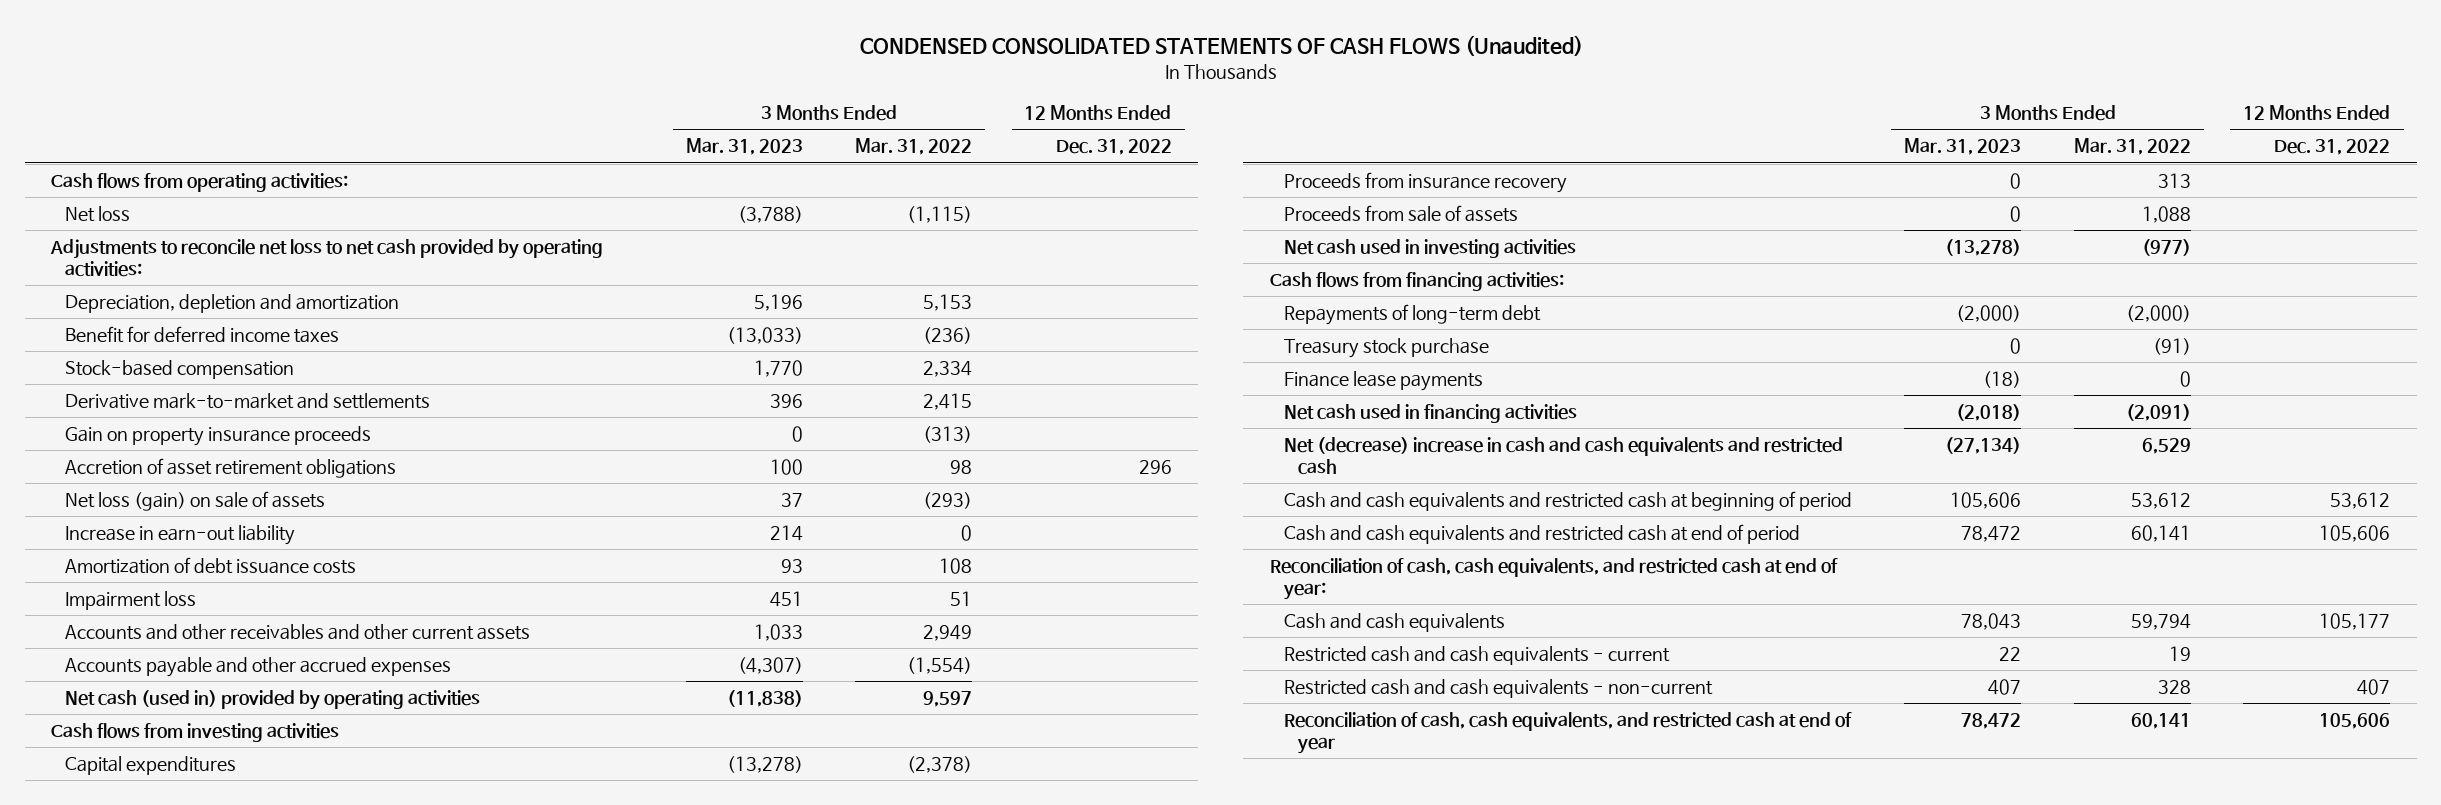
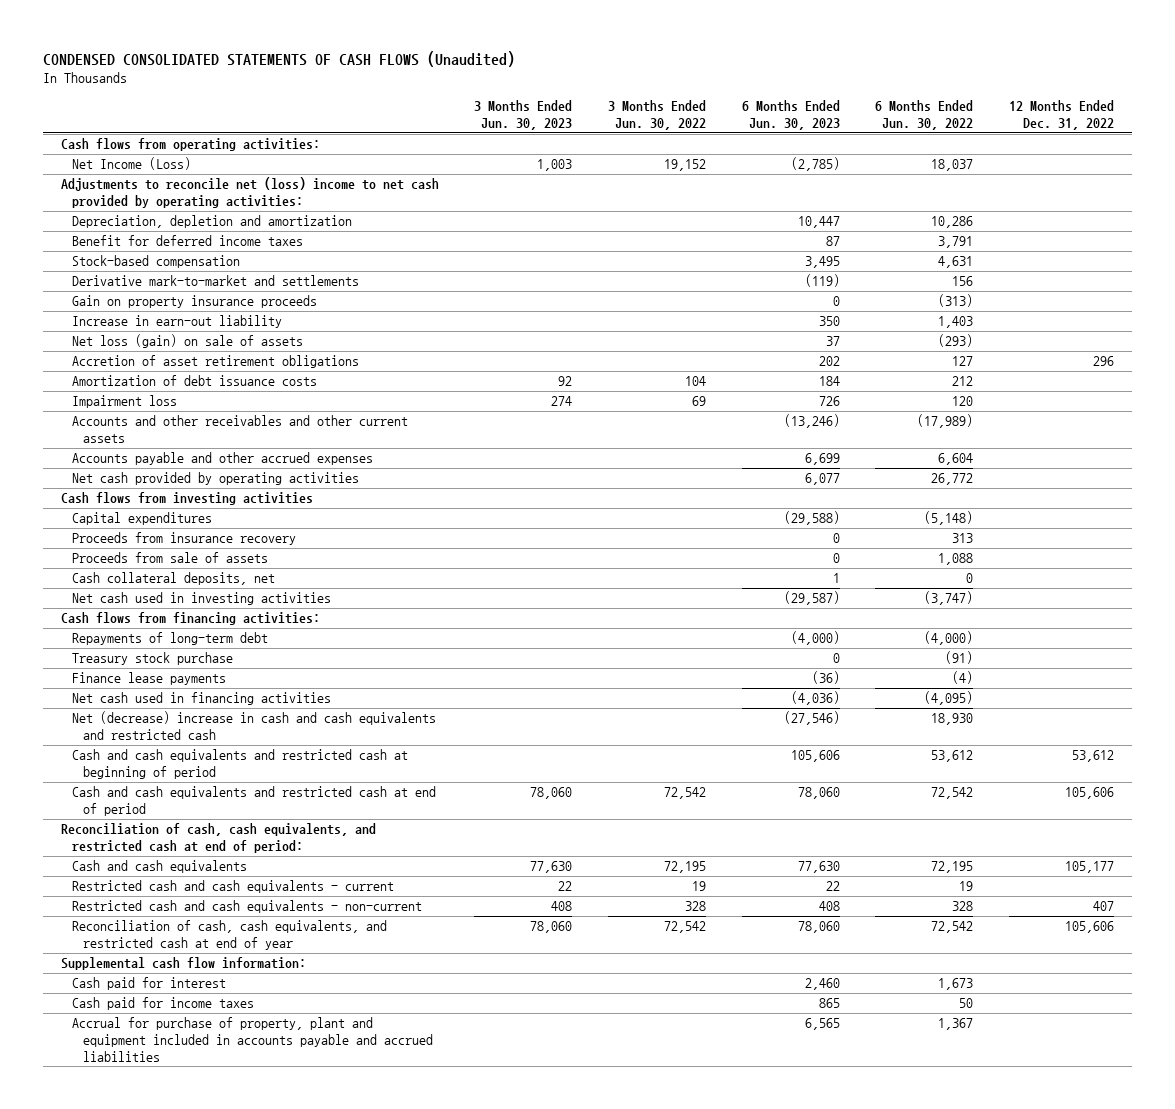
- | 3 Months Ended Mar. 31, 2023 | 3 Months Ended Mar. 31, 2022 | 12 Months Ended Dec. 31, 2022
+ | 3 Months Ended Jun. 30, 2023 | 3 Months Ended Jun. 30, 2022 | 6 Months Ended Jun. 30, 2023 | 6 Months Ended Jun. 30, 2022 | 12 Months Ended Dec. 31, 2022
- Net loss | (3,788) | (1,115) |
- Adjustments to reconcile net loss to net cash provided by operating activities:
+ Net Income (Loss) | 1,003 | 19,152 | (2,785) | 18,037 |
+ Adjustments to reconcile net (loss) income to net cash provided by operating activities:
moved down: Net loss (gain) on sale of assets | | | 37 | (293) |
moved down: Accretion of asset retirement obligations | | | 202 | 127 | 296
- Net cash (used in) provided by operating activities | (11,838) | 9,597 |
+ Net cash provided by operating activities | | | 6,077 | 26,772 |
+ Cash collateral deposits, net | | | 1 | 0 |
- Reconciliation of cash, cash equivalents, and restricted cash at end of year:
+ Reconciliation of cash, cash equivalents, and restricted cash at end of period:
+ Supplemental cash flow information:
+ Cash paid for interest | | | 2,460 | 1,673 |
+ Cash paid for income taxes | | | 865 | 50 |
+ Accrual for purchase of property, plant and equipment included in accounts payable and accrued liabilities | | | 6,565 | 1,367 |

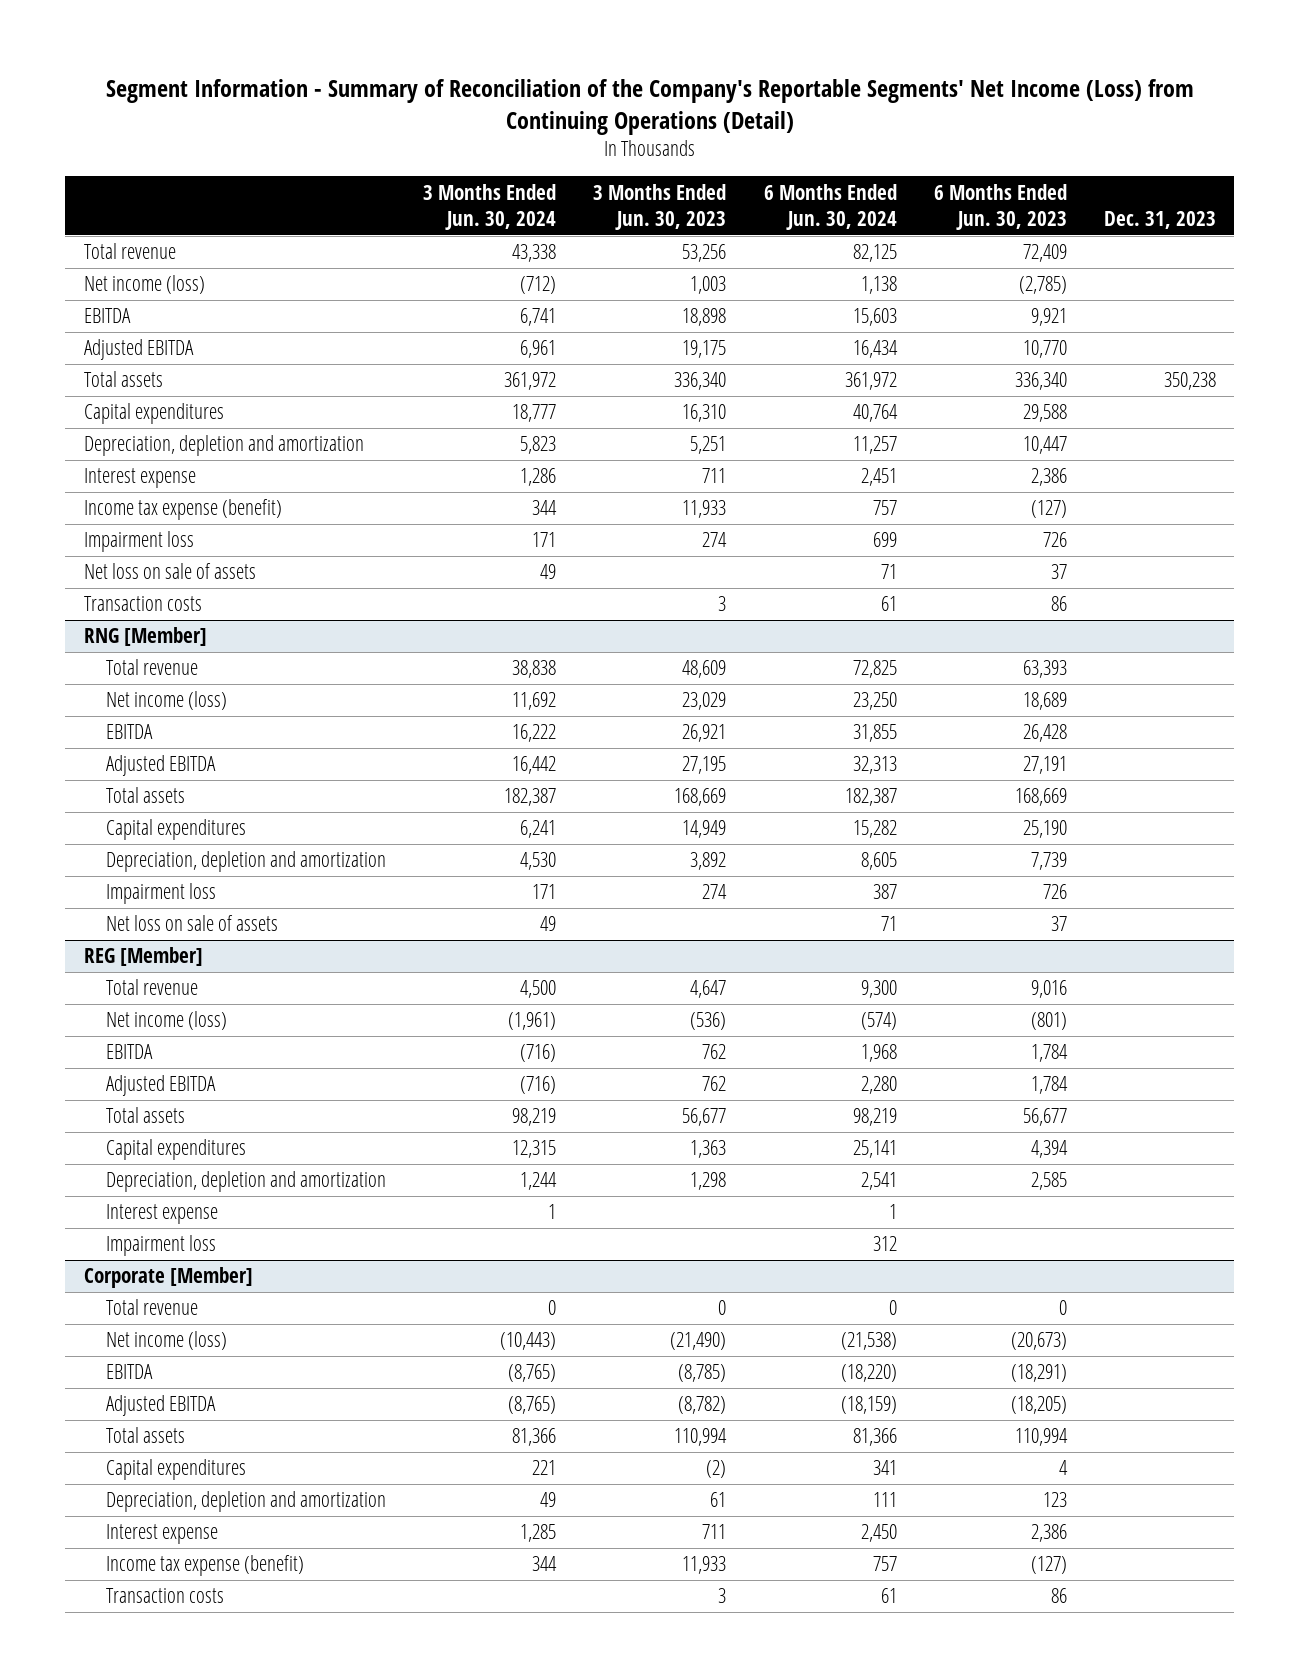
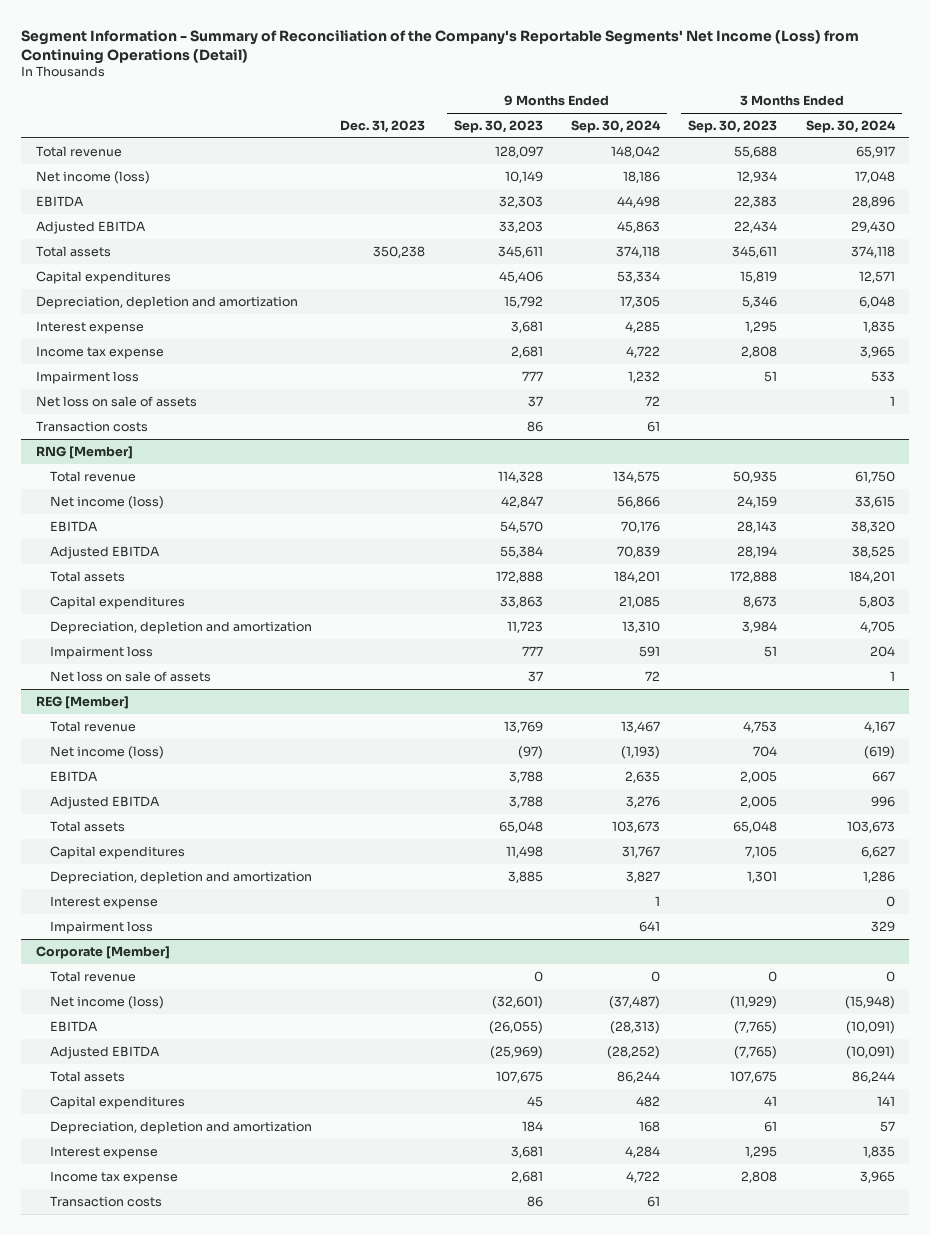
- | 3 Months Ended Jun. 30, 2024 | 3 Months Ended Jun. 30, 2023 | 6 Months Ended Jun. 30, 2024 | 6 Months Ended Jun. 30, 2023 | Dec. 31, 2023
+ | Dec. 31, 2023 | 9 Months Ended Sep. 30, 2023 | 9 Months Ended Sep. 30, 2024 | 3 Months Ended Sep. 30, 2023 | 3 Months Ended Sep. 30, 2024
- Income tax expense (benefit) | 344 | 11,933 | 757 | (127) |
+ Income tax expense | | 2,681 | 4,722 | 2,808 | 3,965
@ Corporate [Member]
- Income tax expense (benefit) | 344 | 11,933 | 757 | (127) |
+ Income tax expense | | 2,681 | 4,722 | 2,808 | 3,965

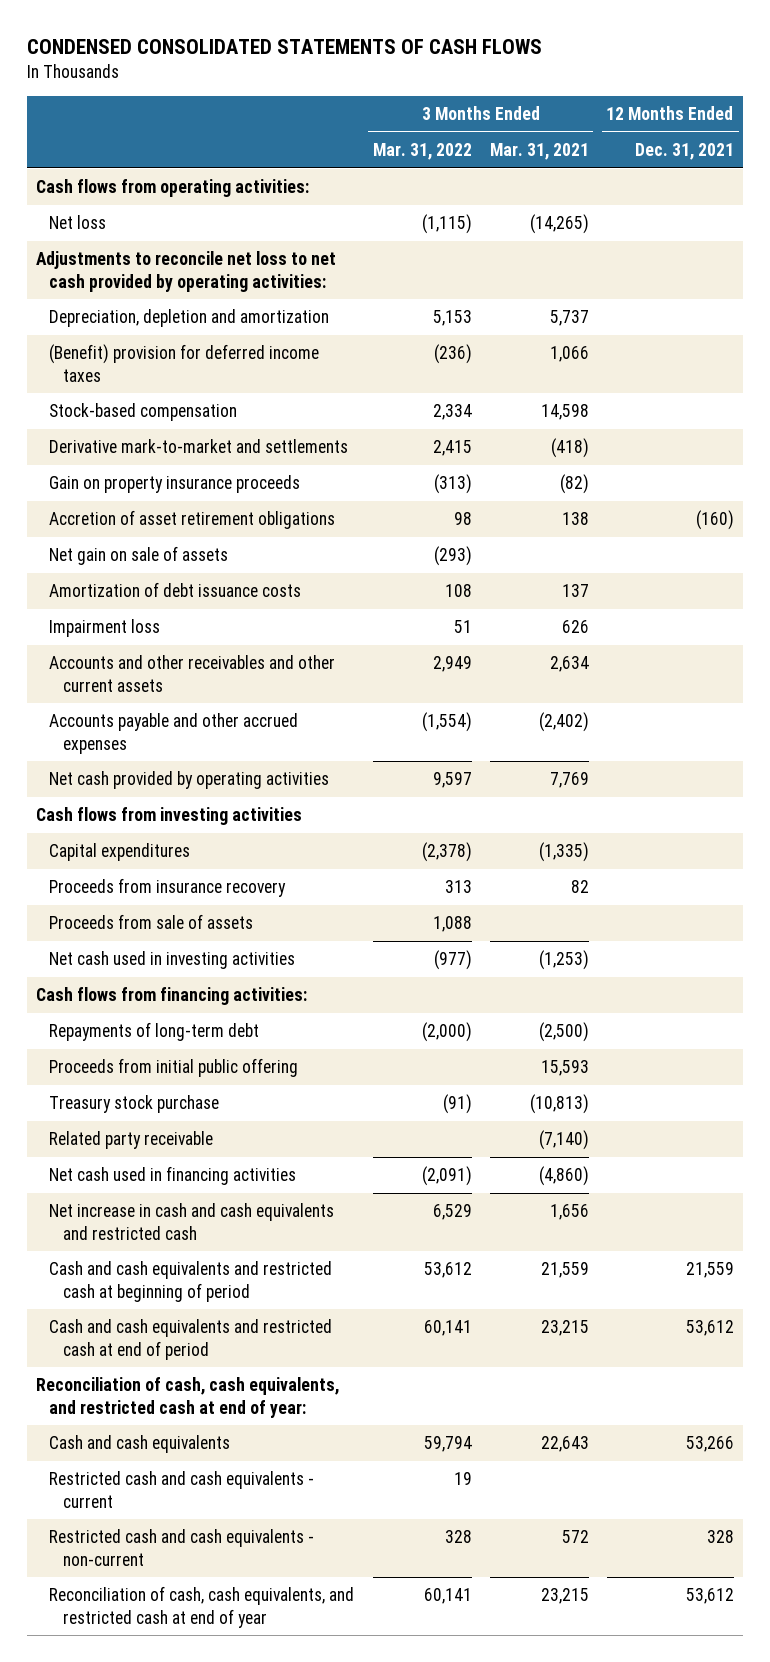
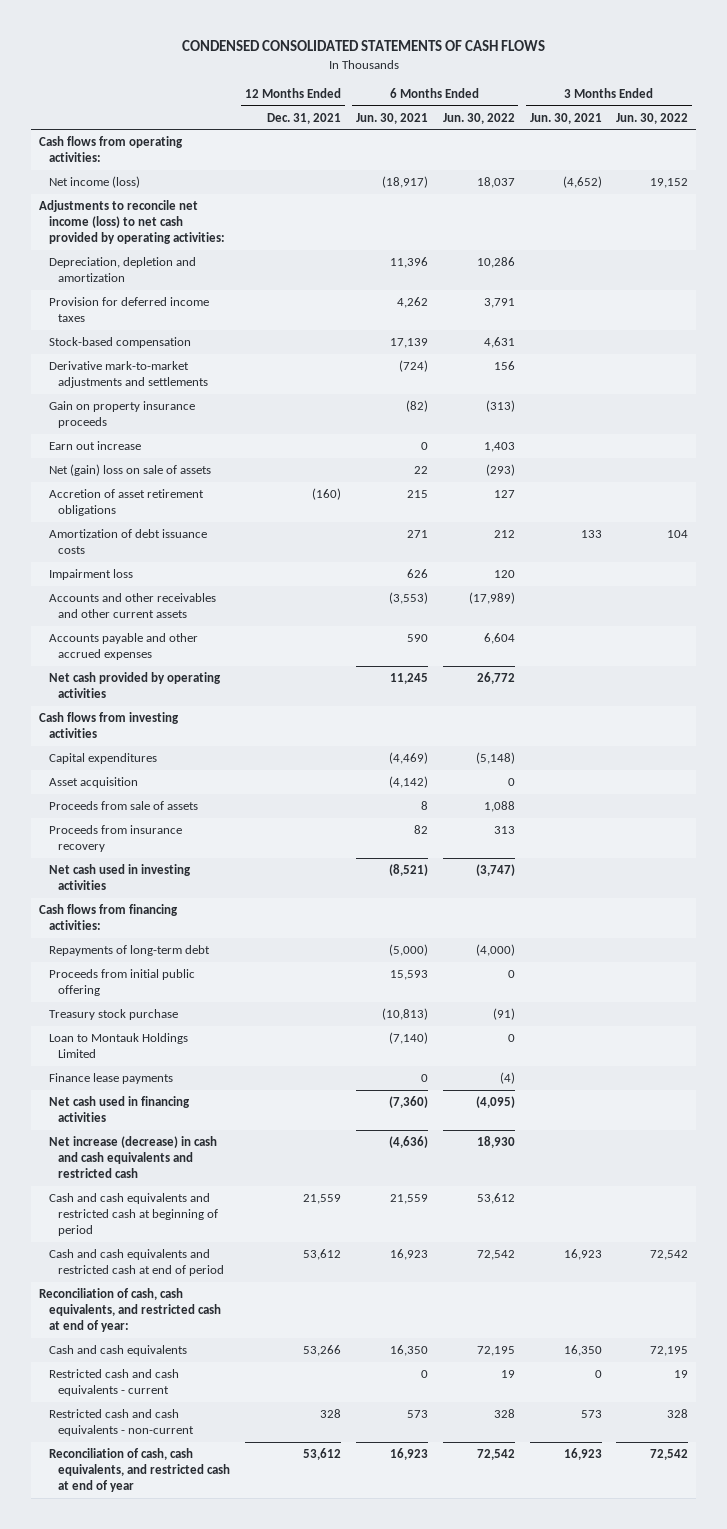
- | 3 Months Ended Mar. 31, 2022 | 3 Months Ended Mar. 31, 2021 | 12 Months Ended Dec. 31, 2021
+ | 12 Months Ended Dec. 31, 2021 | 6 Months Ended Jun. 30, 2021 | 6 Months Ended Jun. 30, 2022 | 3 Months Ended Jun. 30, 2021 | 3 Months Ended Jun. 30, 2022
- Net loss | (1,115) | (14,265) |
- Adjustments to reconcile net loss to net cash provided by operating activities:
+ Net income (loss) | | (18,917) | 18,037 | (4,652) | 19,152
+ Adjustments to reconcile net income (loss) to net cash provided by operating activities:
- (Benefit) provision for deferred income taxes | (236) | 1,066 |
+ Provision for deferred income taxes | | 4,262 | 3,791 | |
- Derivative mark-to-market and settlements | 2,415 | (418) |
+ Derivative mark-to-market adjustments and settlements | | (724) | 156 | |
+ Earn out increase | | 0 | 1,403 | |
+ Net (gain) loss on sale of assets | | 22 | (293) | |
- Net gain on sale of assets | (293) | |
+ Asset acquisition | | (4,142) | 0 | |
moved down: Proceeds from insurance recovery | | 82 | 313 | |
- Related party receivable | | (7,140) |
+ Loan to Montauk Holdings Limited | | (7,140) | 0 | |
+ Finance lease payments | | 0 | (4) | |
- Net increase in cash and cash equivalents and restricted cash | 6,529 | 1,656 |
+ Net increase (decrease) in cash and cash equivalents and restricted cash | | (4,636) | 18,930 | |

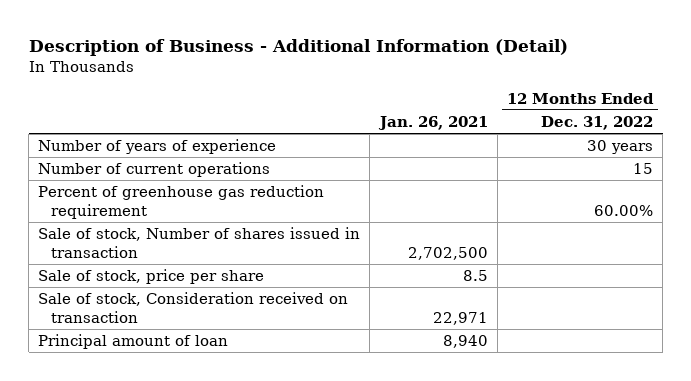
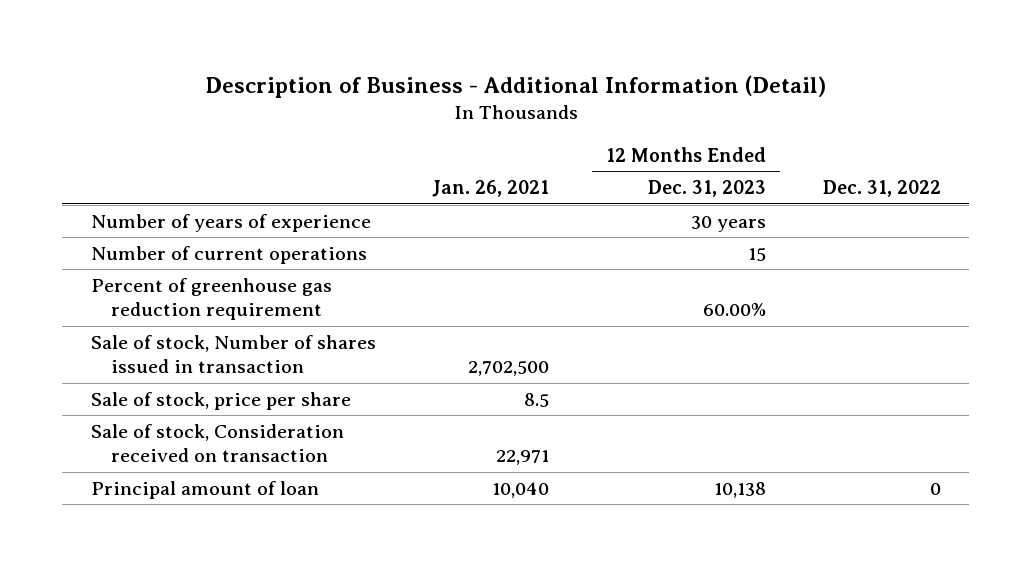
- | Jan. 26, 2021 | 12 Months Ended Dec. 31, 2022
+ | Jan. 26, 2021 | 12 Months Ended Dec. 31, 2023 | Dec. 31, 2022
- Principal amount of loan | 8,940 |
+ Principal amount of loan | 10,040 | 10,138 | 0

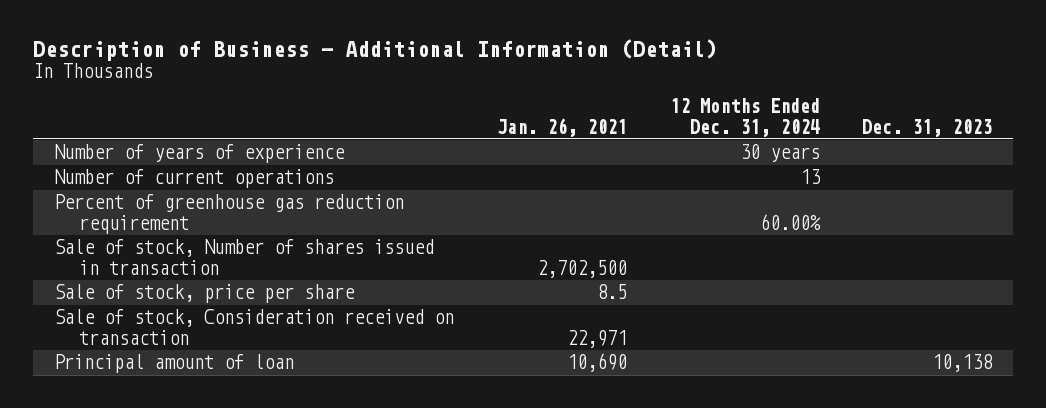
- | Jan. 26, 2021 | 12 Months Ended Dec. 31, 2023 | Dec. 31, 2022
+ | Jan. 26, 2021 | 12 Months Ended Dec. 31, 2024 | Dec. 31, 2023
- Principal amount of loan | 10,040 | 10,138 | 0
+ Principal amount of loan | 10,690 | | 10,138

